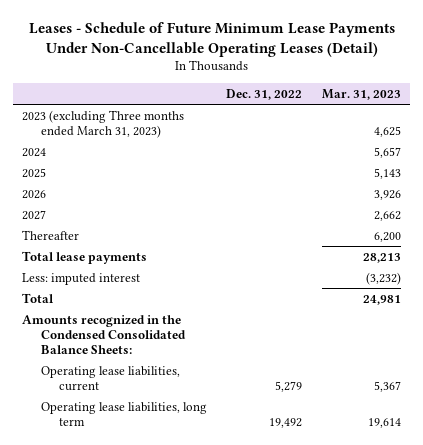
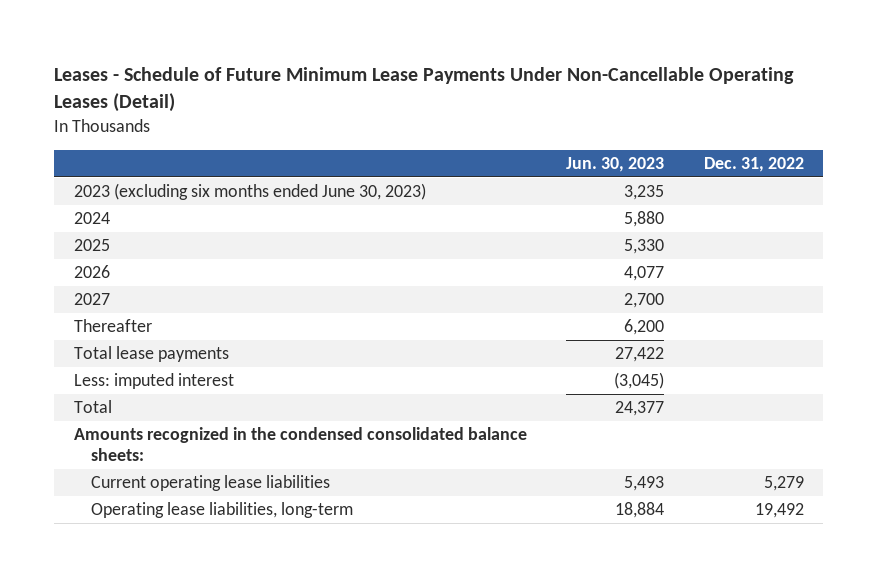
- | Dec. 31, 2022 | Mar. 31, 2023
+ | Jun. 30, 2023 | Dec. 31, 2022
- 2023 (excluding Three months ended March 31, 2023) | | 4,625
+ 2023 (excluding six months ended June 30, 2023) | 3,235 |
- Amounts recognized in the Condensed Consolidated Balance Sheets:
- Operating lease liabilities, current | 5,279 | 5,367
- Operating lease liabilities, long term | 19,492 | 19,614
+ Amounts recognized in the condensed consolidated balance sheets:
+ Current operating lease liabilities | 5,493 | 5,279
+ Operating lease liabilities, long-term | 18,884 | 19,492

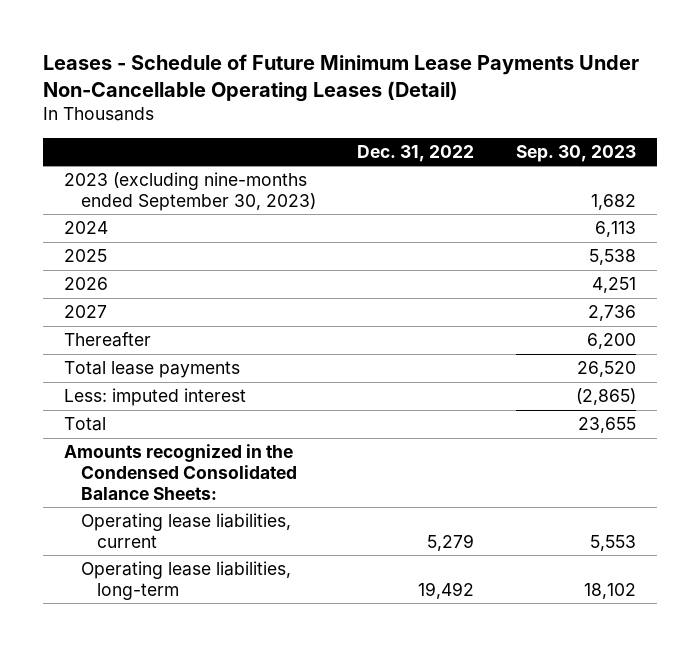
- | Jun. 30, 2023 | Dec. 31, 2022
+ | Dec. 31, 2022 | Sep. 30, 2023
- 2023 (excluding six months ended June 30, 2023) | 3,235 |
+ 2023 (excluding nine-months ended September 30, 2023) | | 1,682
- Amounts recognized in the condensed consolidated balance sheets:
- Current operating lease liabilities | 5,493 | 5,279
+ Amounts recognized in the Condensed Consolidated Balance Sheets:
+ Operating lease liabilities, current | 5,279 | 5,553

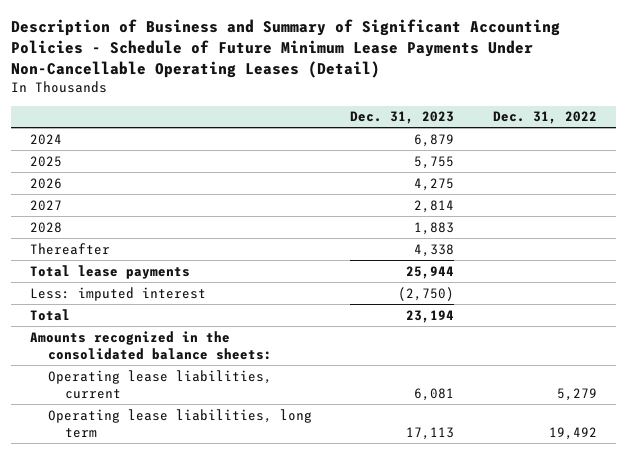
- Leases - Schedule of Future Minimum Lease Payments Under Non-Cancellable Operating Leases (Detail)
+ Description of Business and Summary of Significant Accounting Policies - Schedule of Future Minimum Lease Payments Under Non-Cancellable Operating Leases (Detail)
- | Dec. 31, 2022 | Sep. 30, 2023
+ | Dec. 31, 2023 | Dec. 31, 2022
- 2023 (excluding nine-months ended September 30, 2023) | | 1,682
+ 2028 | 1,883 |
- Amounts recognized in the Condensed Consolidated Balance Sheets:
+ Amounts recognized in the consolidated balance sheets:
- Operating lease liabilities, long-term | 19,492 | 18,102
+ Operating lease liabilities, long term | 17,113 | 19,492

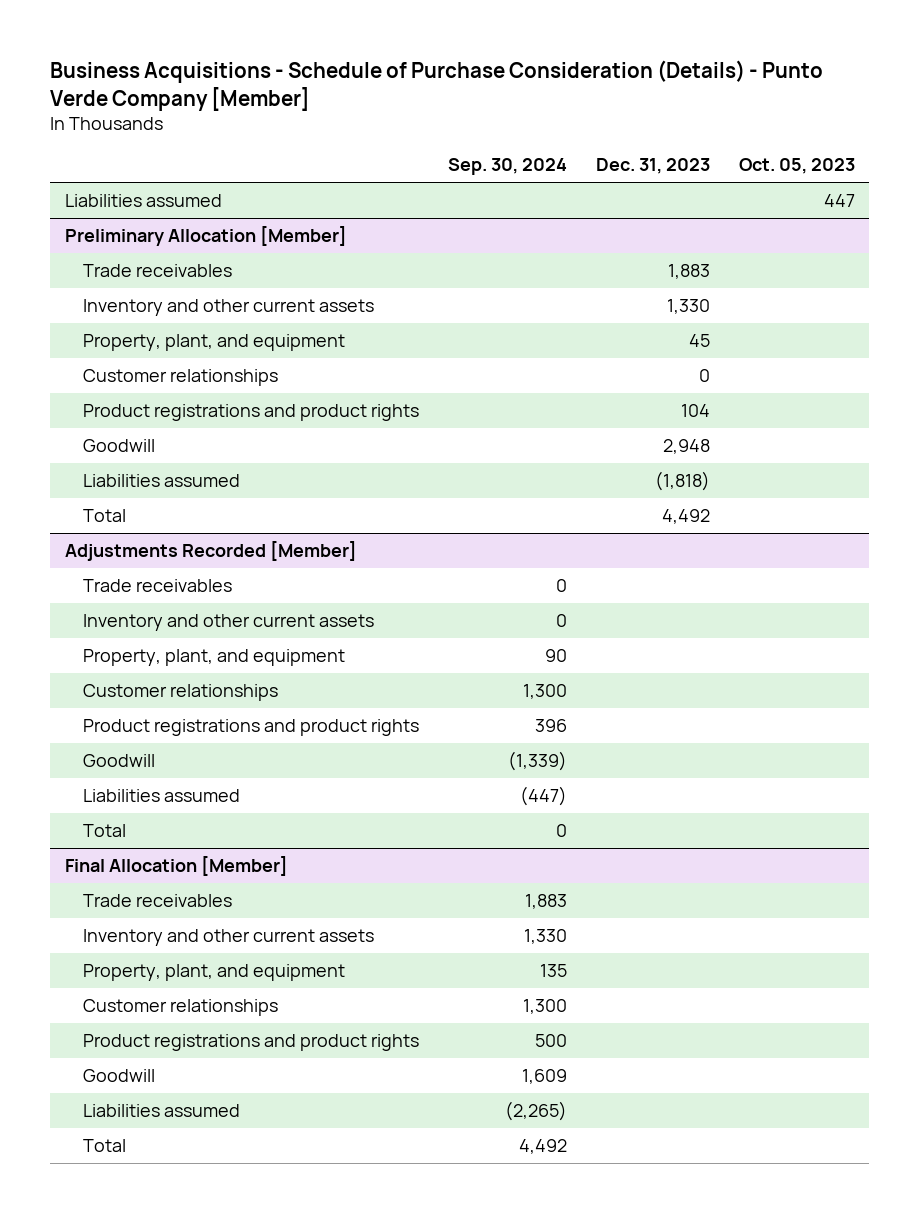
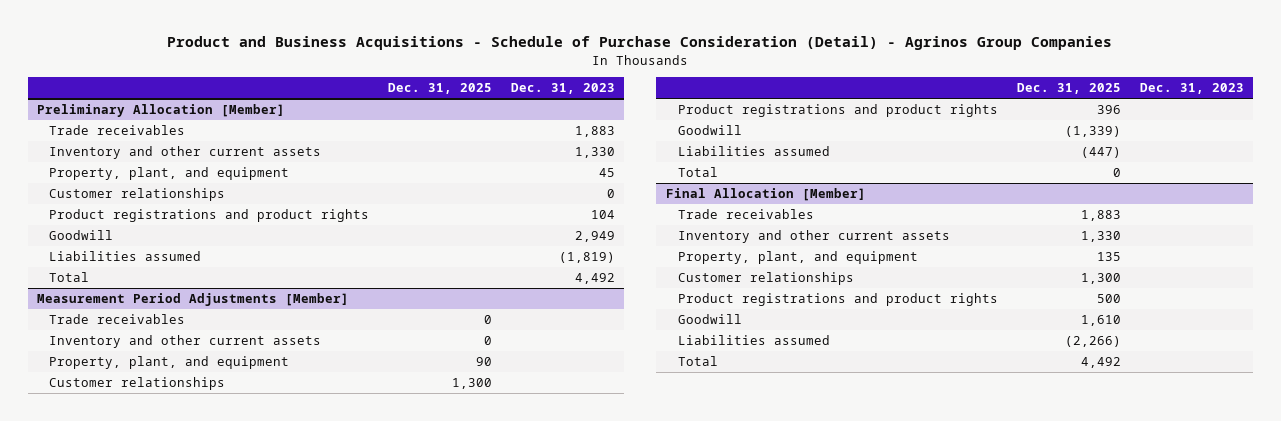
- Business Acquisitions - Schedule of Purchase Consideration (Details) - Punto Verde Company [Member]
+ Product and Business Acquisitions - Schedule of Purchase Consideration (Detail) - Agrinos Group Companies
- | Sep. 30, 2024 | Dec. 31, 2023 | Oct. 05, 2023
+ | Dec. 31, 2025 | Dec. 31, 2023
- Liabilities assumed | | | 447
@ Preliminary Allocation [Member]
- Goodwill | | 2,948 |
- Liabilities assumed | | (1,818) |
+ Goodwill | | 2,949
+ Liabilities assumed | | (1,819)
- Adjustments Recorded [Member]
- Trade receivables | 0 | |
- Inventory and other current assets | 0 | |
- Property, plant, and equipment | 90 | |
- Customer relationships | 1,300 | |
- Product registrations and product rights | 396 | |
- Goodwill | (1,339) | |
- Liabilities assumed | (447) | |
- Total | 0 | |
+ Measurement Period Adjustments [Member]
+ Trade receivables | 0 |
+ Inventory and other current assets | 0 |
+ Property, plant, and equipment | 90 |
+ Customer relationships | 1,300 |
+ Product registrations and product rights | 396 |
+ Goodwill | (1,339) |
+ Liabilities assumed | (447) |
+ Total | 0 |

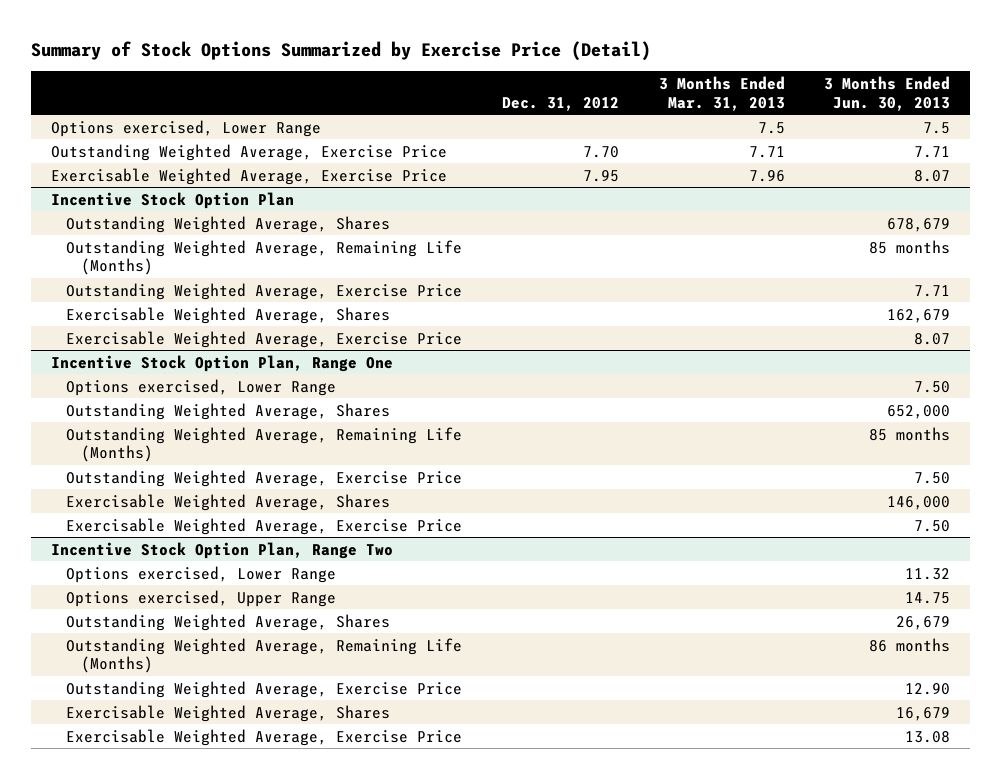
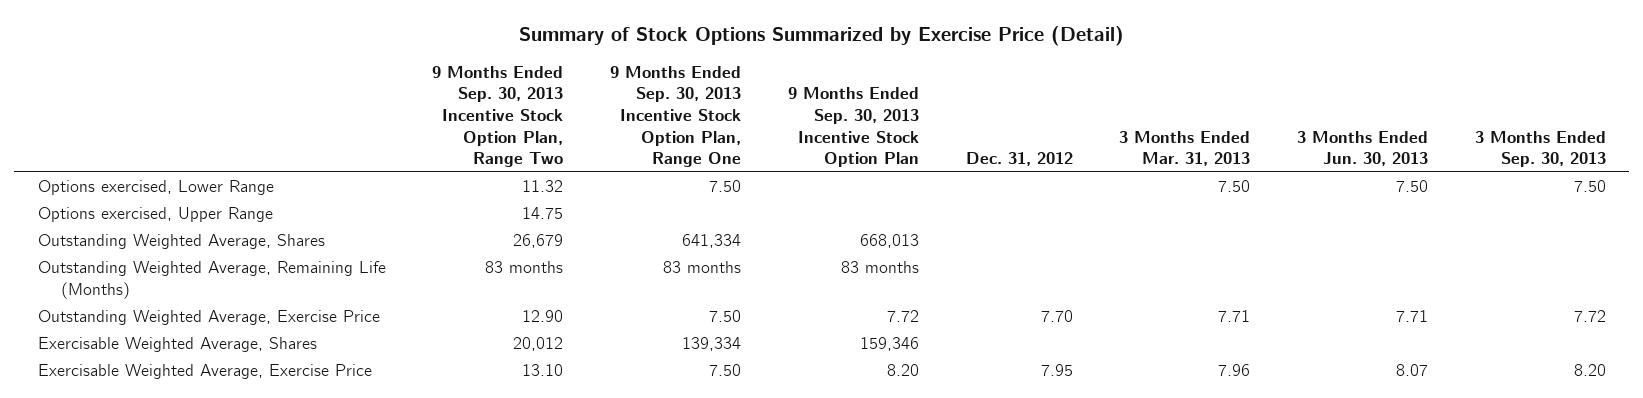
- | Dec. 31, 2012 | 3 Months Ended Mar. 31, 2013 | 3 Months Ended Jun. 30, 2013
+ | 9 Months Ended Sep. 30, 2013 Incentive Stock Option Plan, Range Two | 9 Months Ended Sep. 30, 2013 Incentive Stock Option Plan, Range One | 9 Months Ended Sep. 30, 2013 Incentive Stock Option Plan | Dec. 31, 2012 | 3 Months Ended Mar. 31, 2013 | 3 Months Ended Jun. 30, 2013 | 3 Months Ended Sep. 30, 2013
- Options exercised, Lower Range | | 7.5 | 7.5
+ Options exercised, Lower Range | 11.32 | 7.50 | | | 7.50 | 7.50 | 7.50
+ Options exercised, Upper Range | 14.75 | | | | | |
+ Outstanding Weighted Average, Shares | 26,679 | 641,334 | 668,013 | | | |
+ Outstanding Weighted Average, Remaining Life (Months) | 83 months | 83 months | 83 months | | | |
+ Exercisable Weighted Average, Shares | 20,012 | 139,334 | 159,346 | | | |
- Incentive Stock Option Plan
- Outstanding Weighted Average, Shares | | | 678,679
- Outstanding Weighted Average, Remaining Life (Months) | | | 85 months
- Outstanding Weighted Average, Exercise Price | | | 7.71
- Exercisable Weighted Average, Shares | | | 162,679
- Exercisable Weighted Average, Exercise Price | | | 8.07
- Incentive Stock Option Plan, Range One
- Options exercised, Lower Range | | | 7.50
- Outstanding Weighted Average, Shares | | | 652,000
- Outstanding Weighted Average, Remaining Life (Months) | | | 85 months
- Outstanding Weighted Average, Exercise Price | | | 7.50
- Exercisable Weighted Average, Shares | | | 146,000
- Exercisable Weighted Average, Exercise Price | | | 7.50
- Incentive Stock Option Plan, Range Two
- Options exercised, Lower Range | | | 11.32
- Options exercised, Upper Range | | | 14.75
- Outstanding Weighted Average, Shares | | | 26,679
- Outstanding Weighted Average, Remaining Life (Months) | | | 86 months
- Outstanding Weighted Average, Exercise Price | | | 12.90
- Exercisable Weighted Average, Shares | | | 16,679
- Exercisable Weighted Average, Exercise Price | | | 13.08

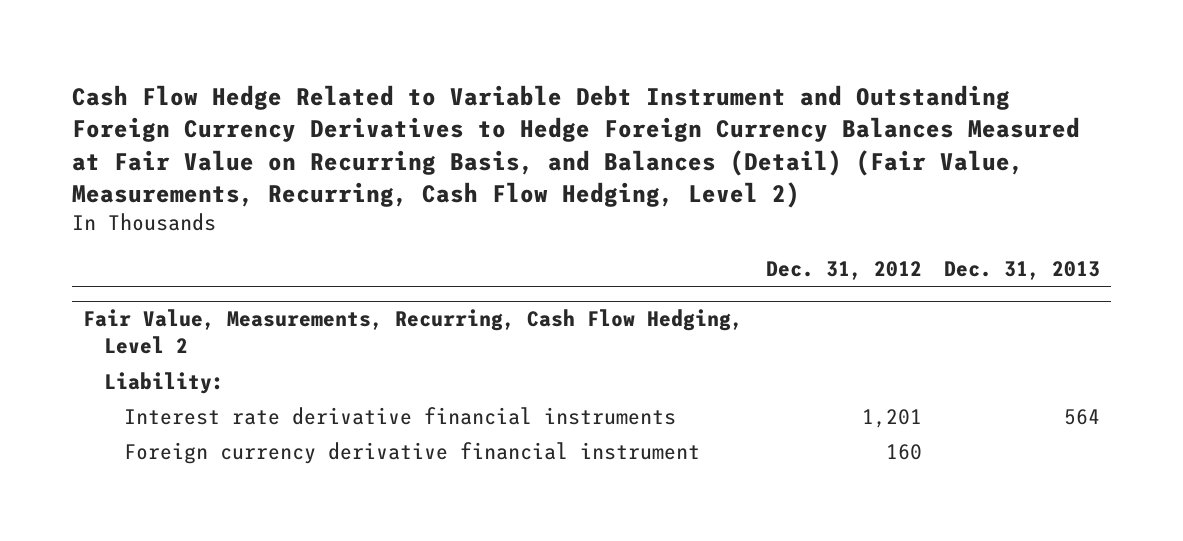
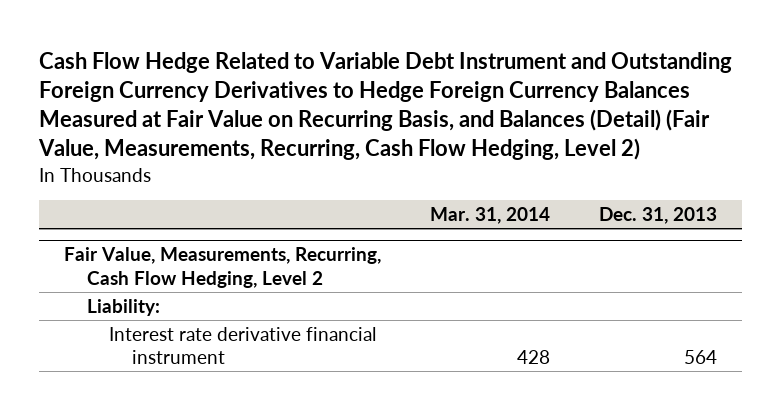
- | Dec. 31, 2012 | Dec. 31, 2013
+ | Mar. 31, 2014 | Dec. 31, 2013
@ Fair Value, Measurements, Recurring, Cash Flow Hedging, Level 2
- Interest rate derivative financial instruments | 1,201 | 564
- Foreign currency derivative financial instrument | 160 |
+ Interest rate derivative financial instrument | 428 | 564

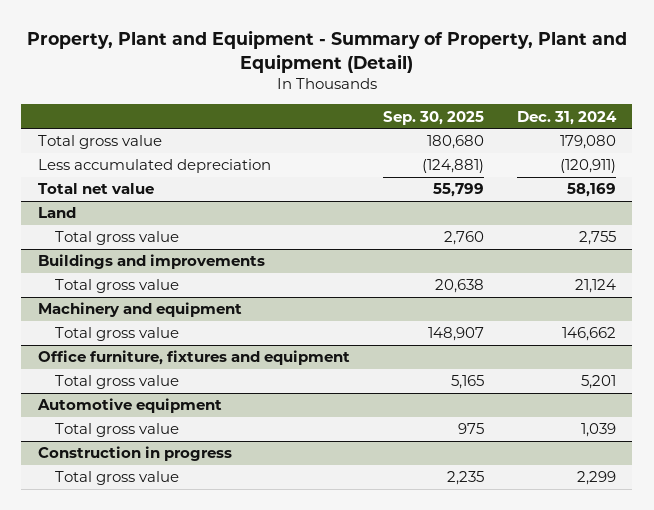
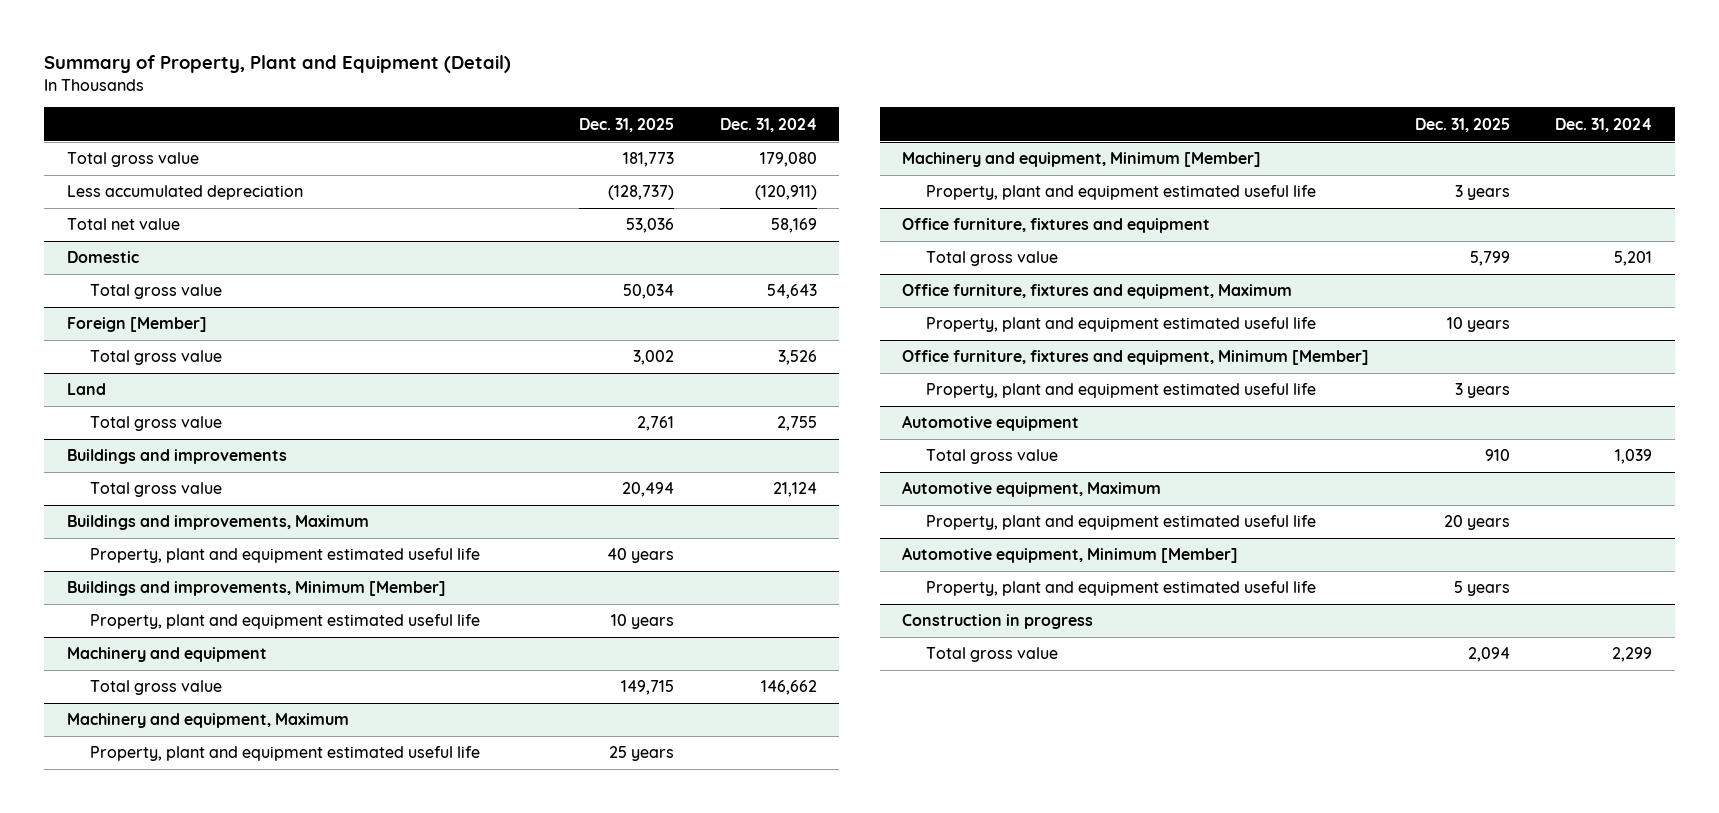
- Property, Plant and Equipment - Summary of Property, Plant and Equipment (Detail)
+ Summary of Property, Plant and Equipment (Detail)
- | Sep. 30, 2025 | Dec. 31, 2024
+ | Dec. 31, 2025 | Dec. 31, 2024
+ Domestic
+ Total gross value | 50,034 | 54,643
+ Foreign [Member]
+ Total gross value | 3,002 | 3,526
+ Buildings and improvements, Maximum
+ Property, plant and equipment estimated useful life | 40 years |
+ Buildings and improvements, Minimum [Member]
+ Property, plant and equipment estimated useful life | 10 years |
+ Machinery and equipment, Maximum
+ Property, plant and equipment estimated useful life | 25 years |
+ Machinery and equipment, Minimum [Member]
+ Property, plant and equipment estimated useful life | 3 years |
+ Office furniture, fixtures and equipment, Maximum
+ Property, plant and equipment estimated useful life | 10 years |
+ Office furniture, fixtures and equipment, Minimum [Member]
+ Property, plant and equipment estimated useful life | 3 years |
+ Automotive equipment, Maximum
+ Property, plant and equipment estimated useful life | 20 years |
+ Automotive equipment, Minimum [Member]
+ Property, plant and equipment estimated useful life | 5 years |

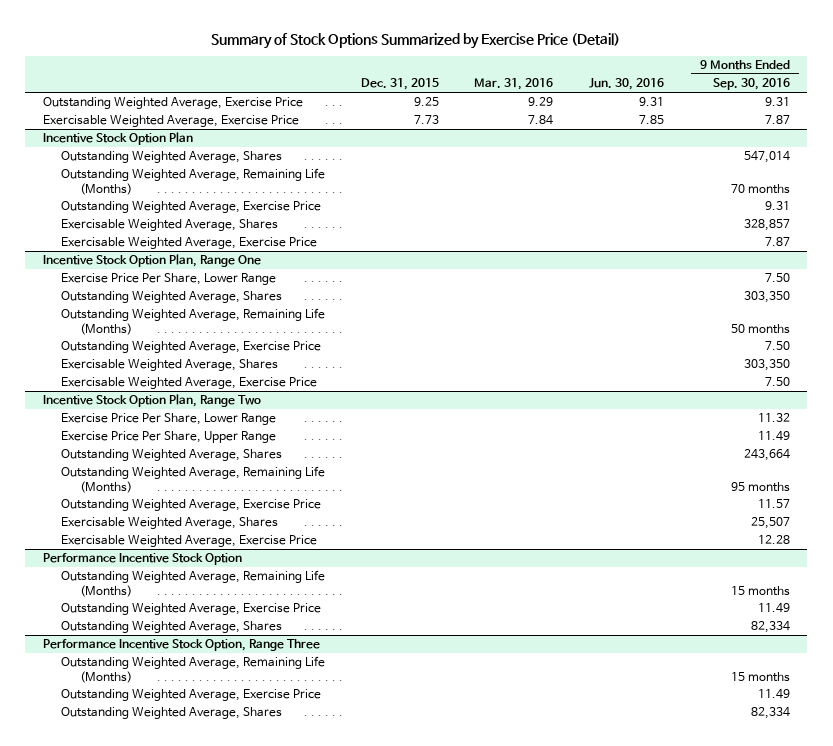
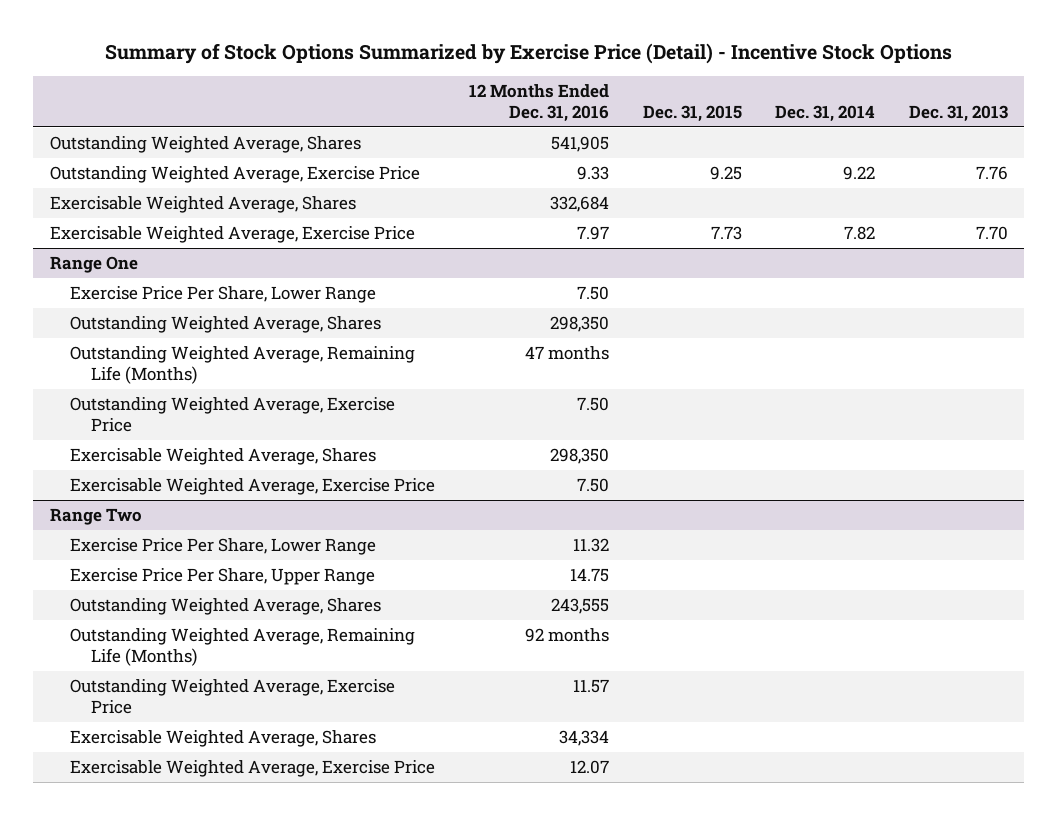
- Summary of Stock Options Summarized by Exercise Price (Detail)
+ Summary of Stock Options Summarized by Exercise Price (Detail) - Incentive Stock Options
- | Dec. 31, 2015 | Mar. 31, 2016 | Jun. 30, 2016 | 9 Months Ended Sep. 30, 2016
+ | 12 Months Ended Dec. 31, 2016 | Dec. 31, 2015 | Dec. 31, 2014 | Dec. 31, 2013
+ Outstanding Weighted Average, Shares | 541,905 | | |
+ Exercisable Weighted Average, Shares | 332,684 | | |
- Incentive Stock Option Plan
- Outstanding Weighted Average, Shares | | | | 547,014
- Outstanding Weighted Average, Remaining Life (Months) | | | | 70 months
- Outstanding Weighted Average, Exercise Price | | | | 9.31
- Exercisable Weighted Average, Shares | | | | 328,857
- Exercisable Weighted Average, Exercise Price | | | | 7.87
- Incentive Stock Option Plan, Range One
+ Range One
- Incentive Stock Option Plan, Range Two
+ Range Two
- Performance Incentive Stock Option
- Outstanding Weighted Average, Remaining Life (Months) | | | | 15 months
- Outstanding Weighted Average, Exercise Price | | | | 11.49
- Outstanding Weighted Average, Shares | | | | 82,334
- Performance Incentive Stock Option, Range Three
- Outstanding Weighted Average, Remaining Life (Months) | | | | 15 months
- Outstanding Weighted Average, Exercise Price | | | | 11.49
- Outstanding Weighted Average, Shares | | | | 82,334

